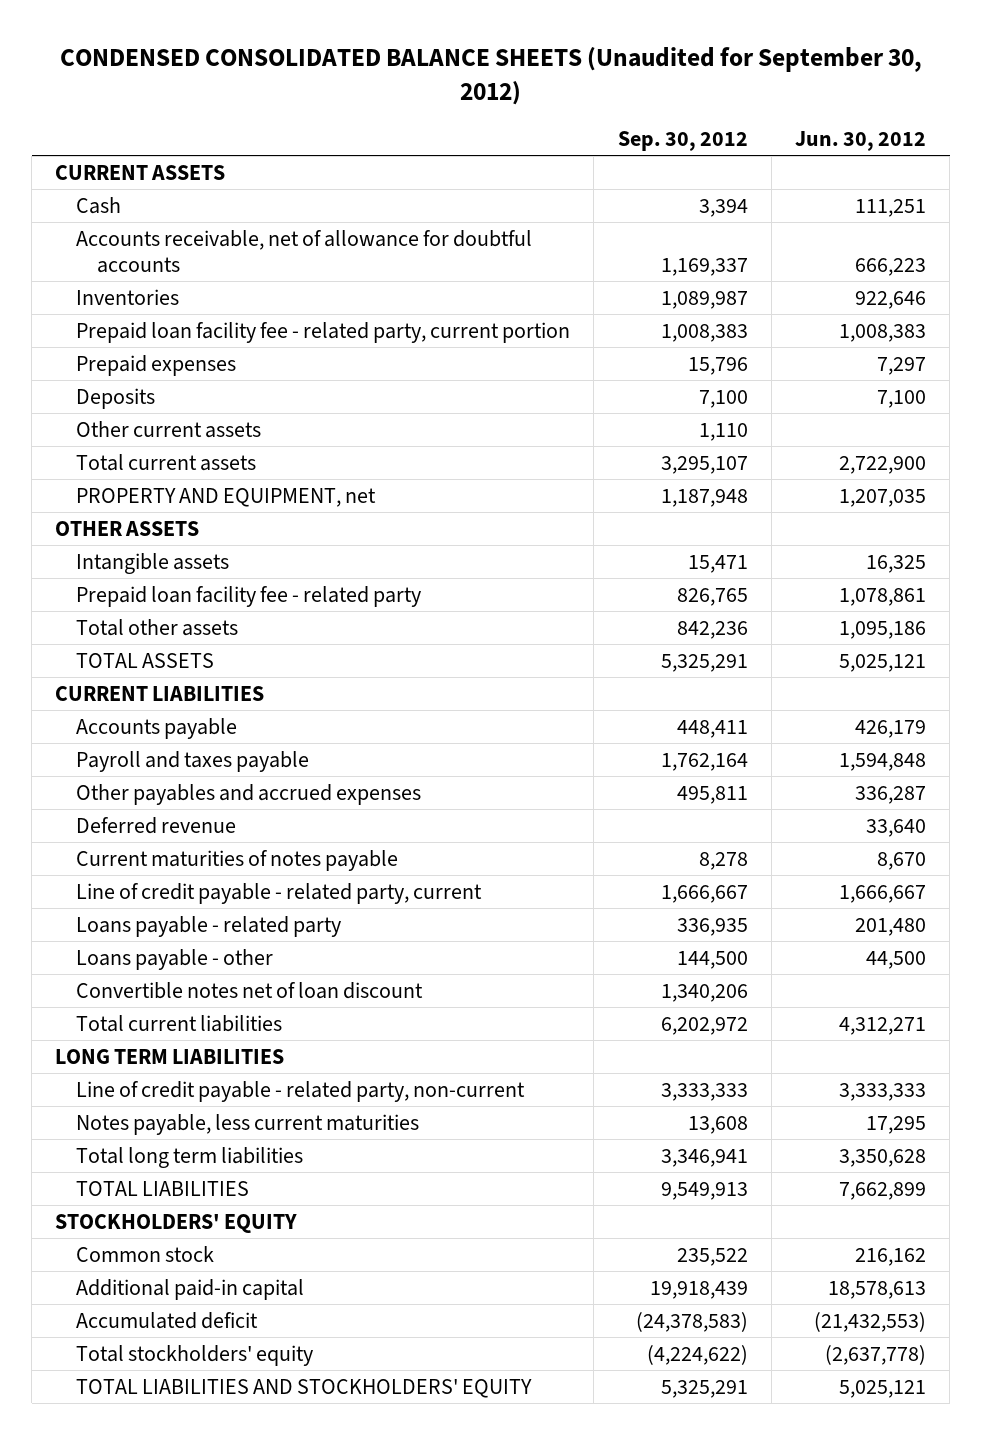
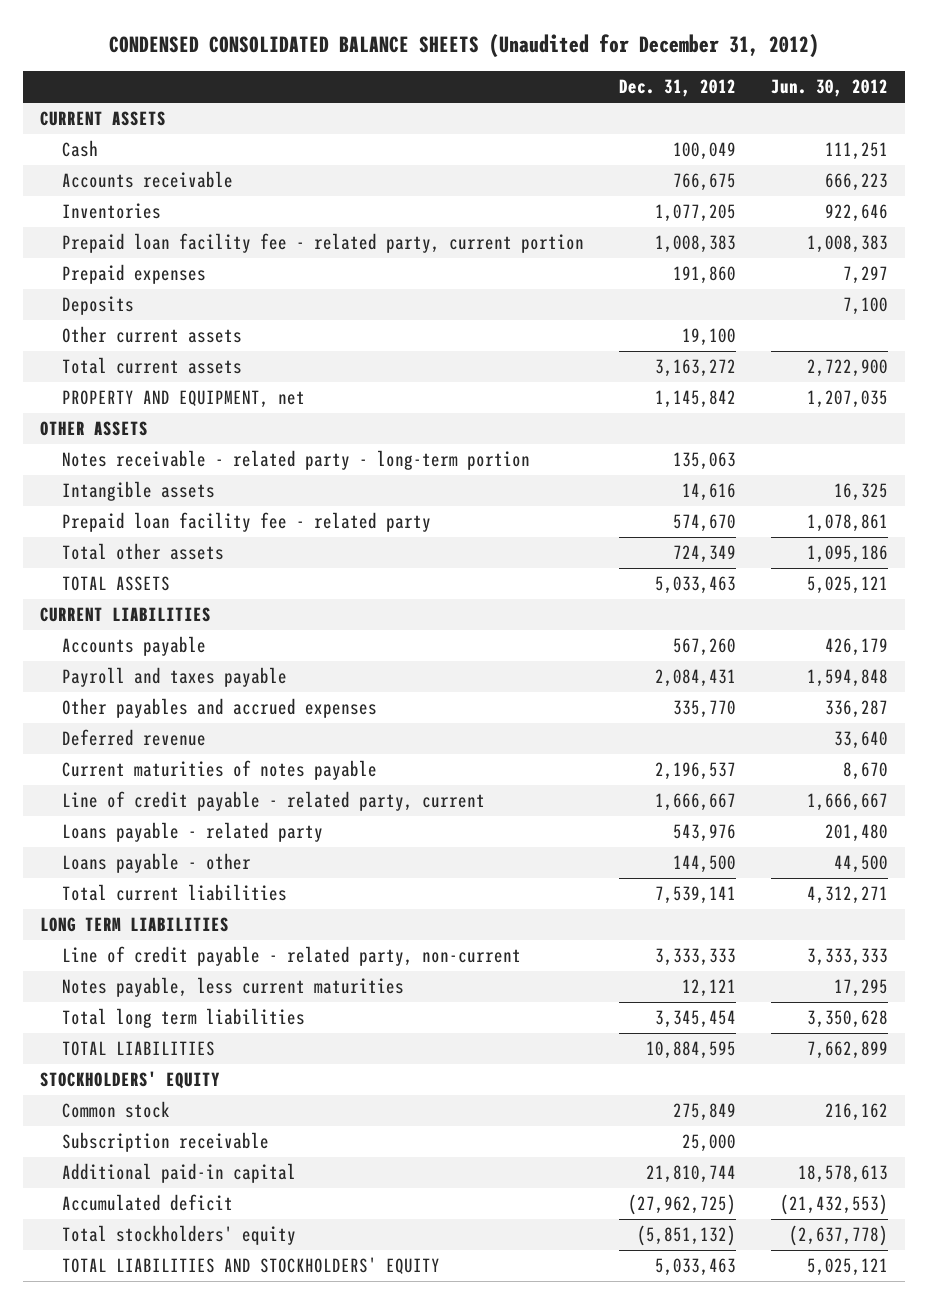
- CONDENSED CONSOLIDATED BALANCE SHEETS (Unaudited for September 30, 2012)
+ CONDENSED CONSOLIDATED BALANCE SHEETS (Unaudited for December 31, 2012)
- | Sep. 30, 2012 | Jun. 30, 2012
+ | Dec. 31, 2012 | Jun. 30, 2012
- Accounts receivable, net of allowance for doubtful accounts | 1,169,337 | 666,223
+ Accounts receivable | 766,675 | 666,223
+ Notes receivable - related party - long-term portion | 135,063 |
- Convertible notes net of loan discount | 1,340,206 |
+ Subscription receivable | 25,000 |

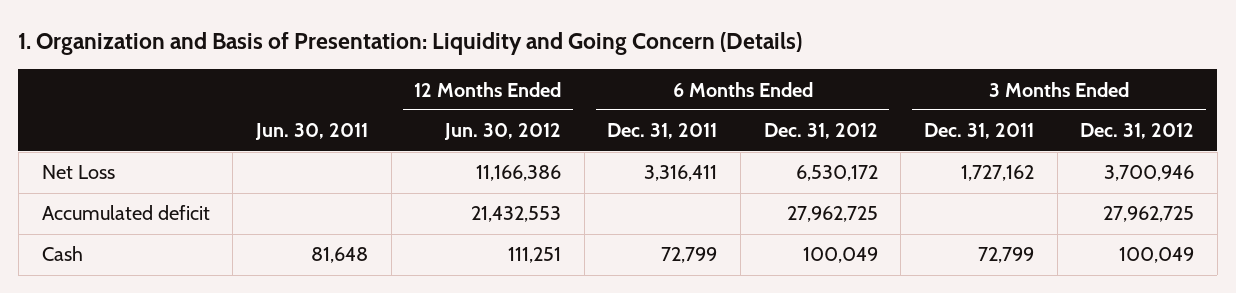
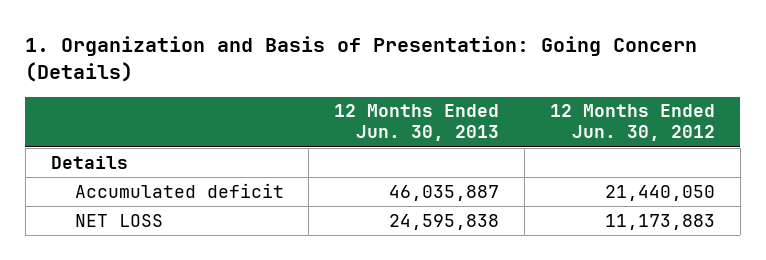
- 1. Organization and Basis of Presentation: Liquidity and Going Concern (Details)
+ 1. Organization and Basis of Presentation: Going Concern (Details)
- | Jun. 30, 2011 | 12 Months Ended Jun. 30, 2012 | 6 Months Ended Dec. 31, 2011 | 6 Months Ended Dec. 31, 2012 | 3 Months Ended Dec. 31, 2011 | 3 Months Ended Dec. 31, 2012
+ | 12 Months Ended Jun. 30, 2013 | 12 Months Ended Jun. 30, 2012
- Net Loss | | 11,166,386 | 3,316,411 | 6,530,172 | 1,727,162 | 3,700,946
- Accumulated deficit | | 21,432,553 | | 27,962,725 | | 27,962,725
- Cash | 81,648 | 111,251 | 72,799 | 100,049 | 72,799 | 100,049
+ Details
+ Accumulated deficit | 46,035,887 | 21,440,050
+ NET LOSS | 24,595,838 | 11,173,883

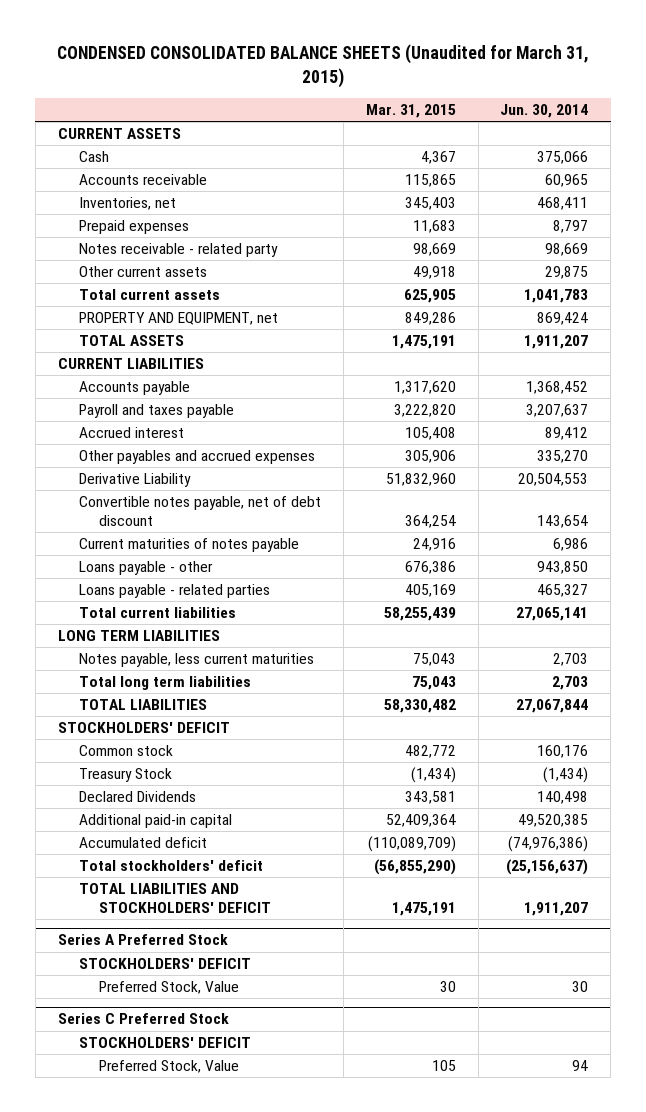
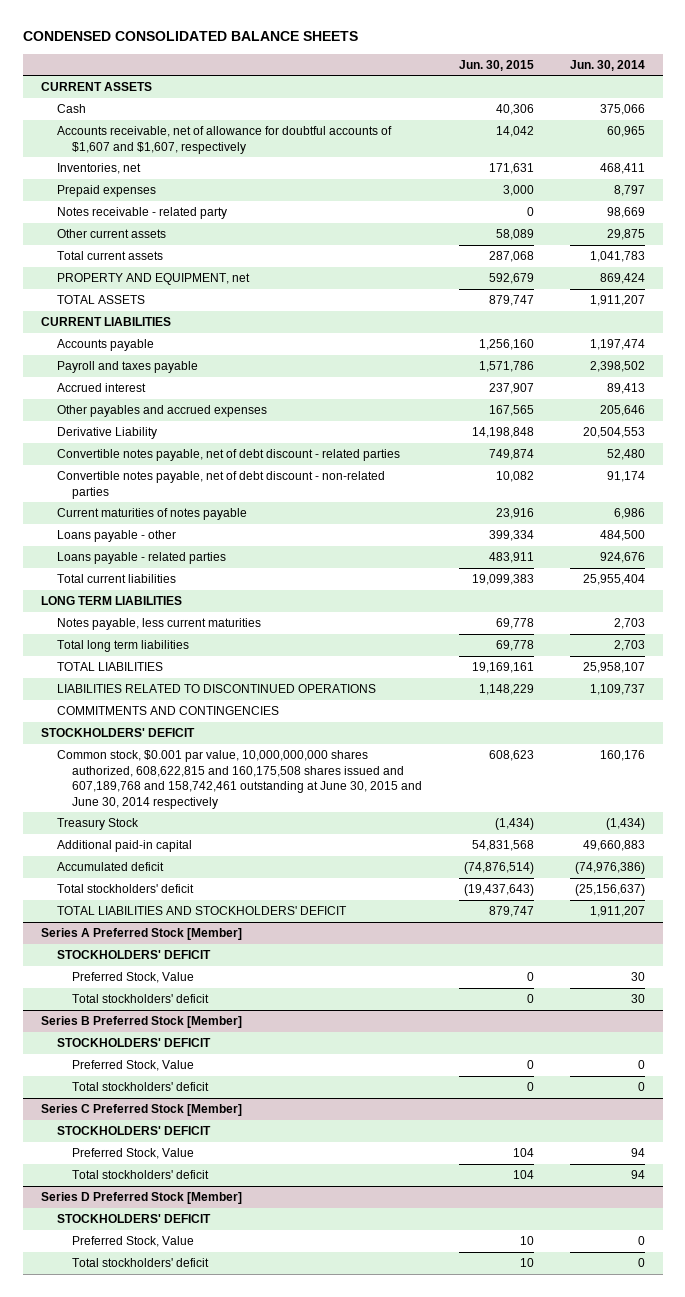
- CONDENSED CONSOLIDATED BALANCE SHEETS (Unaudited for March 31, 2015)
+ CONDENSED CONSOLIDATED BALANCE SHEETS
- | Mar. 31, 2015 | Jun. 30, 2014
+ | Jun. 30, 2015 | Jun. 30, 2014
- Accounts receivable | 115,865 | 60,965
+ Accounts receivable, net of allowance for doubtful accounts of $1,607 and $1,607, respectively | 14,042 | 60,965
- Accounts payable | 1,317,620 | 1,368,452
- Payroll and taxes payable | 3,222,820 | 3,207,637
- Accrued interest | 105,408 | 89,412
- Other payables and accrued expenses | 305,906 | 335,270
+ Accounts payable | 1,256,160 | 1,197,474
+ Payroll and taxes payable | 1,571,786 | 2,398,502
+ Accrued interest | 237,907 | 89,413
+ Other payables and accrued expenses | 167,565 | 205,646
- Convertible notes payable, net of debt discount | 364,254 | 143,654
+ Convertible notes payable, net of debt discount - related parties | 749,874 | 52,480
+ Convertible notes payable, net of debt discount - non-related parties | 10,082 | 91,174
- Loans payable - other | 676,386 | 943,850
- Loans payable - related parties | 405,169 | 465,327
- Total current liabilities | 58,255,439 | 27,065,141
+ Loans payable - other | 399,334 | 484,500
+ Loans payable - related parties | 483,911 | 924,676
+ Total current liabilities | 19,099,383 | 25,955,404
- TOTAL LIABILITIES | 58,330,482 | 27,067,844
+ TOTAL LIABILITIES | 19,169,161 | 25,958,107
+ LIABILITIES RELATED TO DISCONTINUED OPERATIONS | 1,148,229 | 1,109,737
+ COMMITMENTS AND CONTINGENCIES
- Common stock | 482,772 | 160,176
+ Common stock, $0.001 par value, 10,000,000,000 shares authorized, 608,622,815 and 160,175,508 shares issued and 607,189,768 and 158,742,461 outstanding at June 30, 2015 and June 30, 2014 respectively | 608,623 | 160,176
- Declared Dividends | 343,581 | 140,498
- Additional paid-in capital | 52,409,364 | 49,520,385
+ Additional paid-in capital | 54,831,568 | 49,660,883
- Series A Preferred Stock
+ Series A Preferred Stock [Member]
- Series C Preferred Stock
+ Total stockholders' deficit | 0 | 30
+ Series B Preferred Stock [Member]
+ Preferred Stock, Value | 0 | 0
+ Total stockholders' deficit | 0 | 0
+ Series C Preferred Stock [Member]
+ STOCKHOLDERS' DEFICIT
+ Total stockholders' deficit | 104 | 94
+ Series D Preferred Stock [Member]
+ STOCKHOLDERS' DEFICIT
+ Preferred Stock, Value | 10 | 0
+ Total stockholders' deficit | 10 | 0

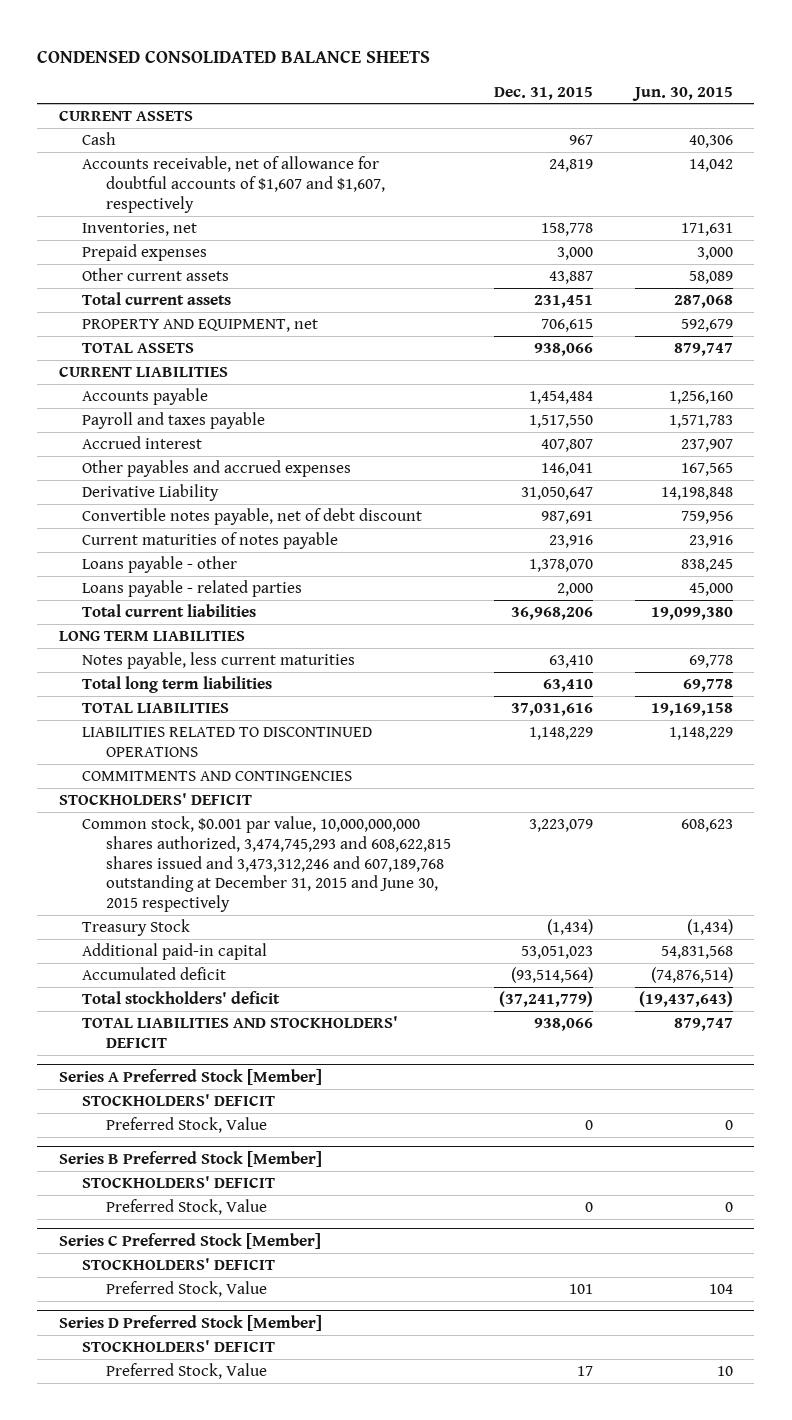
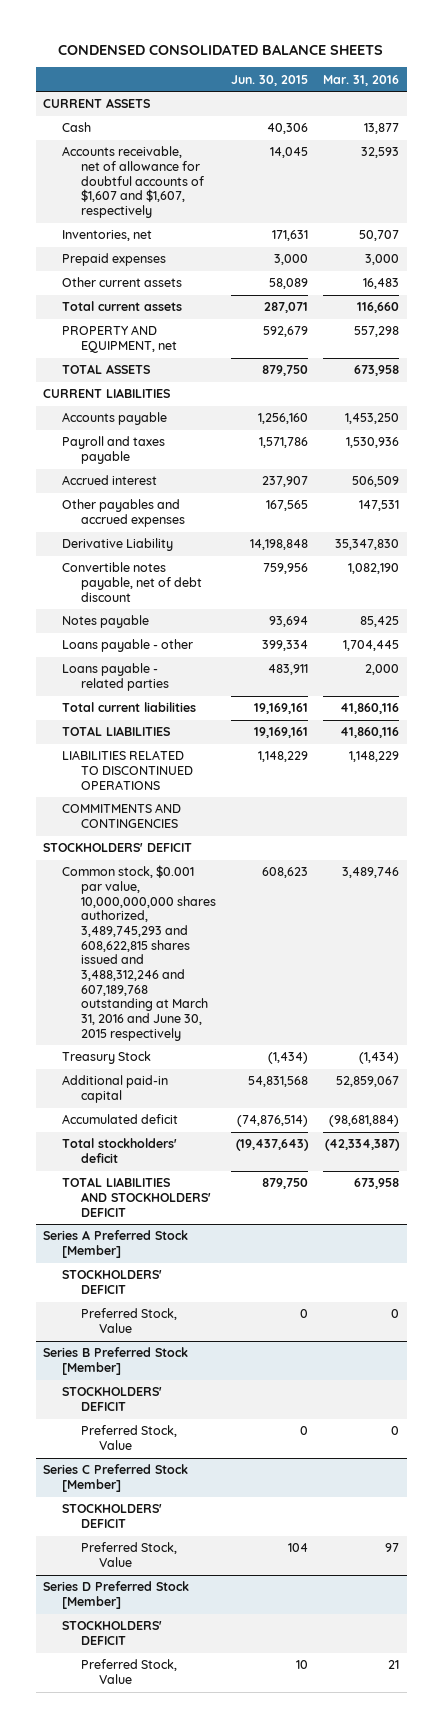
- | Dec. 31, 2015 | Jun. 30, 2015
+ | Jun. 30, 2015 | Mar. 31, 2016
- Accounts receivable, net of allowance for doubtful accounts of $1,607 and $1,607, respectively | 24,819 | 14,042
+ Accounts receivable, net of allowance for doubtful accounts of $1,607 and $1,607, respectively | 14,045 | 32,593
- Total current assets | 231,451 | 287,068
+ Total current assets | 287,071 | 116,660
- TOTAL ASSETS | 938,066 | 879,747
+ TOTAL ASSETS | 879,750 | 673,958
- Payroll and taxes payable | 1,517,550 | 1,571,783
+ Payroll and taxes payable | 1,571,786 | 1,530,936
- Current maturities of notes payable | 23,916 | 23,916
- Loans payable - other | 1,378,070 | 838,245
- Loans payable - related parties | 2,000 | 45,000
- Total current liabilities | 36,968,206 | 19,099,380
- LONG TERM LIABILITIES
- Notes payable, less current maturities | 63,410 | 69,778
- Total long term liabilities | 63,410 | 69,778
- TOTAL LIABILITIES | 37,031,616 | 19,169,158
+ Notes payable | 93,694 | 85,425
+ Loans payable - other | 399,334 | 1,704,445
+ Loans payable - related parties | 483,911 | 2,000
+ Total current liabilities | 19,169,161 | 41,860,116
+ TOTAL LIABILITIES | 19,169,161 | 41,860,116
- Common stock, $0.001 par value, 10,000,000,000 shares authorized, 3,474,745,293 and 608,622,815 shares issued and 3,473,312,246 and 607,189,768 outstanding at December 31, 2015 and June 30, 2015 respectively | 3,223,079 | 608,623
+ Common stock, $0.001 par value, 10,000,000,000 shares authorized, 3,489,745,293 and 608,622,815 shares issued and 3,488,312,246 and 607,189,768 outstanding at March 31, 2016 and June 30, 2015 respectively | 608,623 | 3,489,746
- TOTAL LIABILITIES AND STOCKHOLDERS' DEFICIT | 938,066 | 879,747
+ TOTAL LIABILITIES AND STOCKHOLDERS' DEFICIT | 879,750 | 673,958

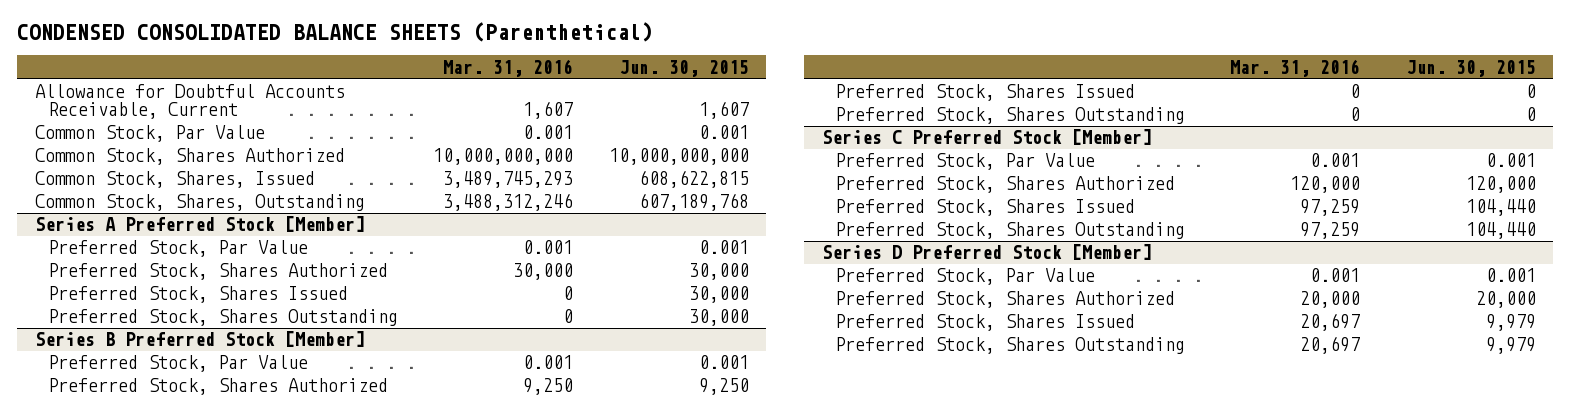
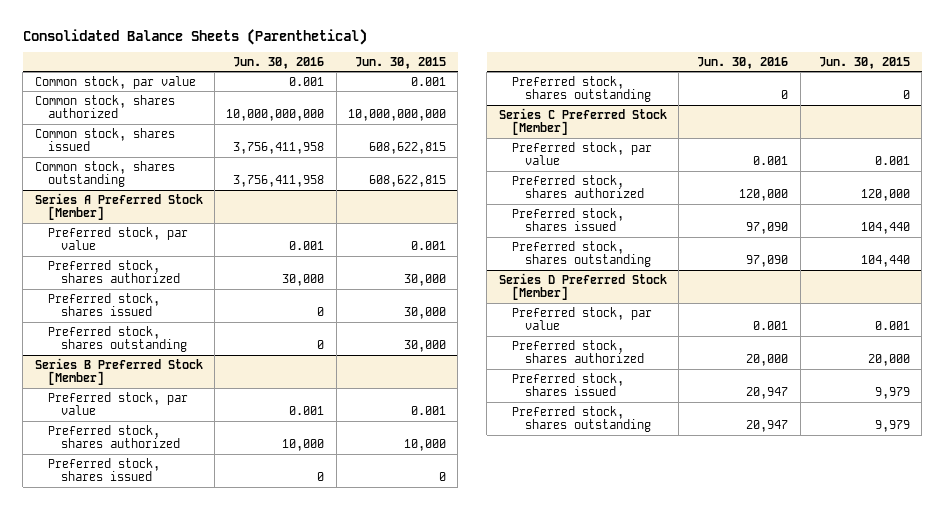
- CONDENSED CONSOLIDATED BALANCE SHEETS (Parenthetical)
+ Consolidated Balance Sheets (Parenthetical)
- | Mar. 31, 2016 | Jun. 30, 2015
+ | Jun. 30, 2016 | Jun. 30, 2015
- Allowance for Doubtful Accounts Receivable, Current | 1,607 | 1,607
- Common Stock, Par Value | 0.001 | 0.001
- Common Stock, Shares Authorized | 10,000,000,000 | 10,000,000,000
- Common Stock, Shares, Issued | 3,489,745,293 | 608,622,815
- Common Stock, Shares, Outstanding | 3,488,312,246 | 607,189,768
+ Common stock, par value | 0.001 | 0.001
+ Common stock, shares authorized | 10,000,000,000 | 10,000,000,000
+ Common stock, shares issued | 3,756,411,958 | 608,622,815
+ Common stock, shares outstanding | 3,756,411,958 | 608,622,815
@ Series A Preferred Stock [Member]
- Preferred Stock, Par Value | 0.001 | 0.001
- Preferred Stock, Shares Authorized | 30,000 | 30,000
- Preferred Stock, Shares Issued | 0 | 30,000
- Preferred Stock, Shares Outstanding | 0 | 30,000
+ Preferred stock, par value | 0.001 | 0.001
+ Preferred stock, shares authorized | 30,000 | 30,000
+ Preferred stock, shares issued | 0 | 30,000
+ Preferred stock, shares outstanding | 0 | 30,000
@ Series B Preferred Stock [Member]
- Preferred Stock, Par Value | 0.001 | 0.001
- Preferred Stock, Shares Authorized | 9,250 | 9,250
- Preferred Stock, Shares Issued | 0 | 0
- Preferred Stock, Shares Outstanding | 0 | 0
+ Preferred stock, par value | 0.001 | 0.001
+ Preferred stock, shares authorized | 10,000 | 10,000
+ Preferred stock, shares issued | 0 | 0
+ Preferred stock, shares outstanding | 0 | 0
@ Series C Preferred Stock [Member]
- Preferred Stock, Par Value | 0.001 | 0.001
- Preferred Stock, Shares Authorized | 120,000 | 120,000
- Preferred Stock, Shares Issued | 97,259 | 104,440
- Preferred Stock, Shares Outstanding | 97,259 | 104,440
+ Preferred stock, par value | 0.001 | 0.001
+ Preferred stock, shares authorized | 120,000 | 120,000
+ Preferred stock, shares issued | 97,090 | 104,440
+ Preferred stock, shares outstanding | 97,090 | 104,440
@ Series D Preferred Stock [Member]
- Preferred Stock, Par Value | 0.001 | 0.001
- Preferred Stock, Shares Authorized | 20,000 | 20,000
- Preferred Stock, Shares Issued | 20,697 | 9,979
- Preferred Stock, Shares Outstanding | 20,697 | 9,979
+ Preferred stock, par value | 0.001 | 0.001
+ Preferred stock, shares authorized | 20,000 | 20,000
+ Preferred stock, shares issued | 20,947 | 9,979
+ Preferred stock, shares outstanding | 20,947 | 9,979

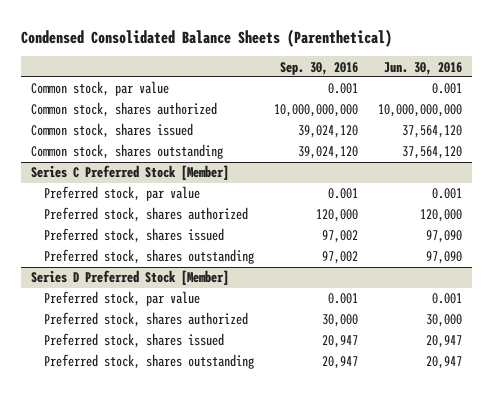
- Consolidated Balance Sheets (Parenthetical)
+ Condensed Consolidated Balance Sheets (Parenthetical)
- | Jun. 30, 2016 | Jun. 30, 2015
+ | Sep. 30, 2016 | Jun. 30, 2016
- Common stock, shares issued | 3,756,411,958 | 608,622,815
- Common stock, shares outstanding | 3,756,411,958 | 608,622,815
- Series A Preferred Stock [Member]
- Preferred stock, par value | 0.001 | 0.001
- Preferred stock, shares authorized | 30,000 | 30,000
- Preferred stock, shares issued | 0 | 30,000
- Preferred stock, shares outstanding | 0 | 30,000
- Series B Preferred Stock [Member]
- Preferred stock, par value | 0.001 | 0.001
- Preferred stock, shares authorized | 10,000 | 10,000
- Preferred stock, shares issued | 0 | 0
- Preferred stock, shares outstanding | 0 | 0
+ Common stock, shares issued | 39,024,120 | 37,564,120
+ Common stock, shares outstanding | 39,024,120 | 37,564,120
@ Series D Preferred Stock [Member]
- Preferred stock, shares authorized | 20,000 | 20,000
+ Preferred stock, shares authorized | 30,000 | 30,000

